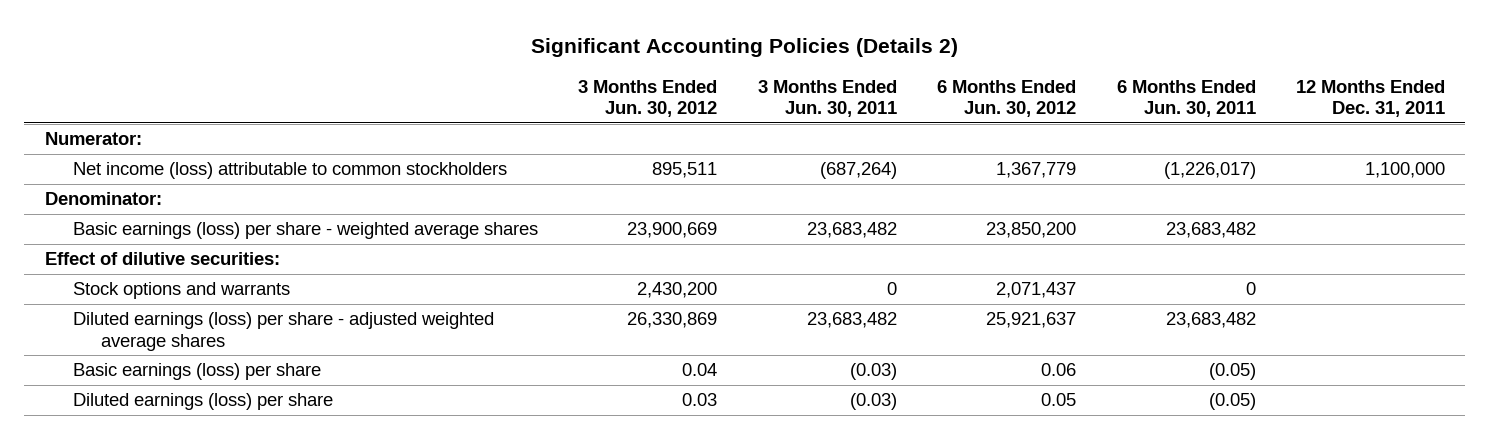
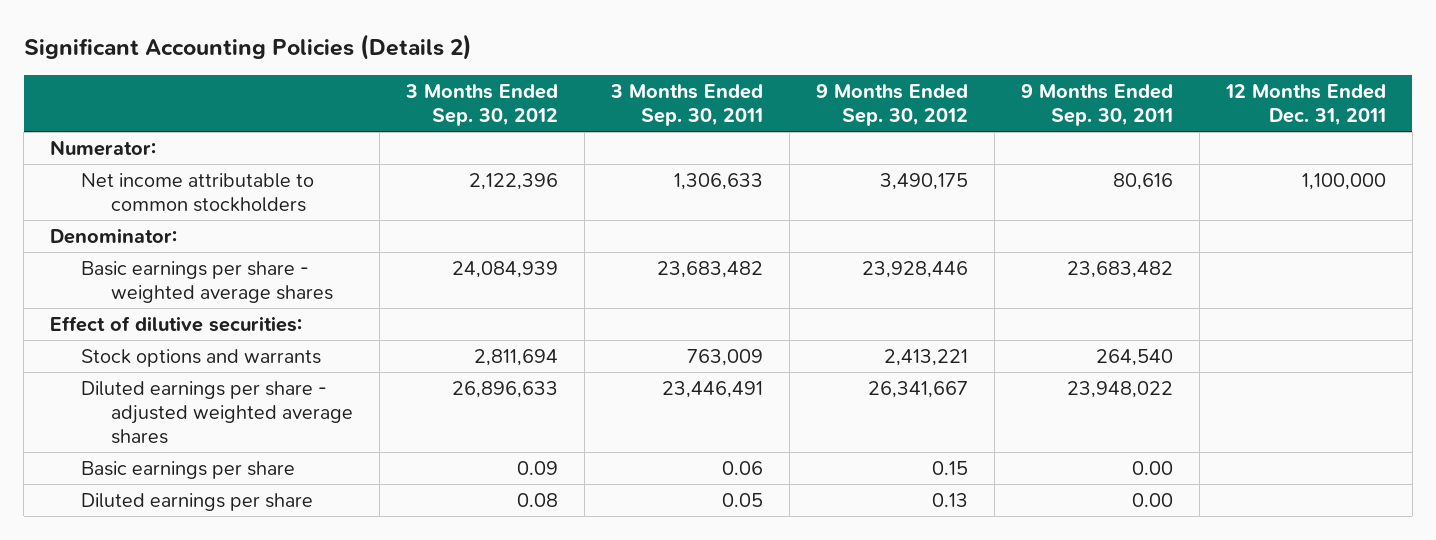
- | 3 Months Ended Jun. 30, 2012 | 3 Months Ended Jun. 30, 2011 | 6 Months Ended Jun. 30, 2012 | 6 Months Ended Jun. 30, 2011 | 12 Months Ended Dec. 31, 2011
+ | 3 Months Ended Sep. 30, 2012 | 3 Months Ended Sep. 30, 2011 | 9 Months Ended Sep. 30, 2012 | 9 Months Ended Sep. 30, 2011 | 12 Months Ended Dec. 31, 2011
- Net income (loss) attributable to common stockholders | 895,511 | (687,264) | 1,367,779 | (1,226,017) | 1,100,000
+ Net income attributable to common stockholders | 2,122,396 | 1,306,633 | 3,490,175 | 80,616 | 1,100,000
- Basic earnings (loss) per share - weighted average shares | 23,900,669 | 23,683,482 | 23,850,200 | 23,683,482 |
+ Basic earnings per share - weighted average shares | 24,084,939 | 23,683,482 | 23,928,446 | 23,683,482 |
- Diluted earnings (loss) per share - adjusted weighted average shares | 26,330,869 | 23,683,482 | 25,921,637 | 23,683,482 |
- Basic earnings (loss) per share | 0.04 | (0.03) | 0.06 | (0.05) |
- Diluted earnings (loss) per share | 0.03 | (0.03) | 0.05 | (0.05) |
+ Diluted earnings per share - adjusted weighted average shares | 26,896,633 | 23,446,491 | 26,341,667 | 23,948,022 |
+ Basic earnings per share | 0.09 | 0.06 | 0.15 | 0.00 |
+ Diluted earnings per share | 0.08 | 0.05 | 0.13 | 0.00 |

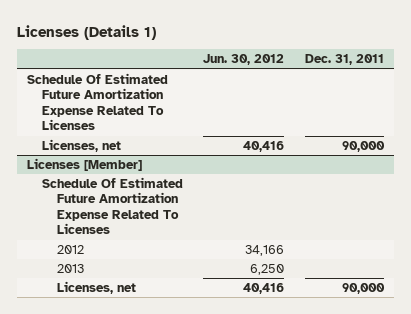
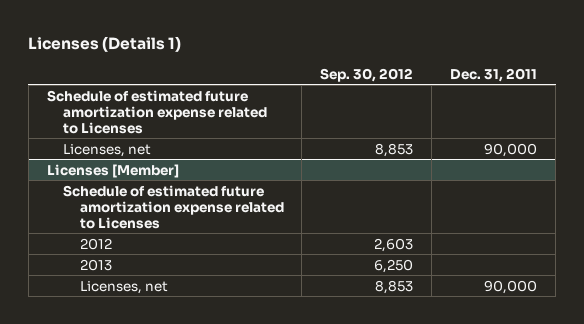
- | Jun. 30, 2012 | Dec. 31, 2011
+ | Sep. 30, 2012 | Dec. 31, 2011
- Schedule Of Estimated Future Amortization Expense Related To Licenses
+ Schedule of estimated future amortization expense related to Licenses
@ Licenses [Member]
- Schedule Of Estimated Future Amortization Expense Related To Licenses
+ Schedule of estimated future amortization expense related to Licenses

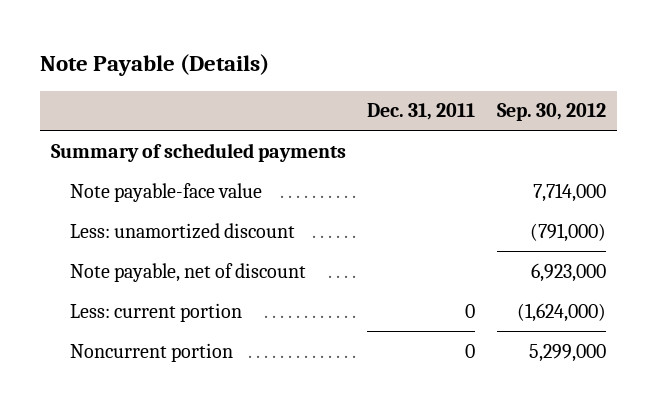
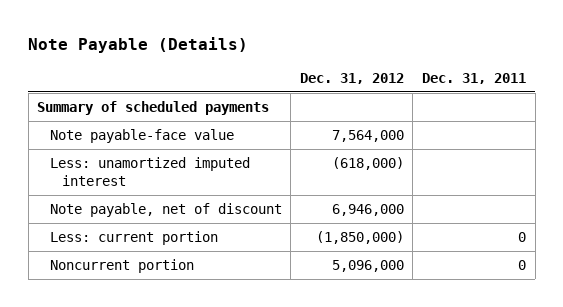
- | Dec. 31, 2011 | Sep. 30, 2012
+ | Dec. 31, 2012 | Dec. 31, 2011
- Less: unamortized discount | | (791,000)
+ Less: unamortized imputed interest | (618,000) |

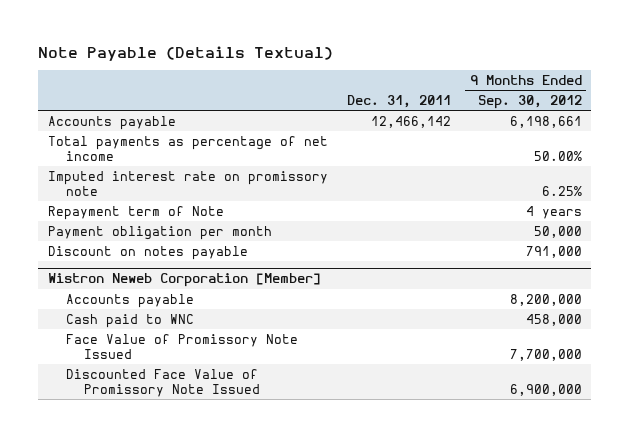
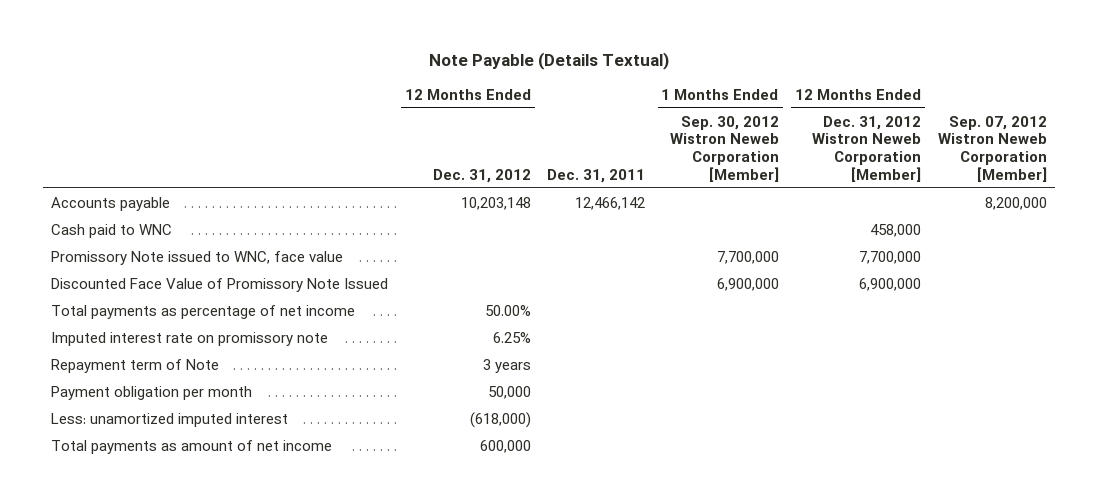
- | Dec. 31, 2011 | 9 Months Ended Sep. 30, 2012
+ | 12 Months Ended Dec. 31, 2012 | Dec. 31, 2011 | 1 Months Ended Sep. 30, 2012 Wistron Neweb Corporation [Member] | 12 Months Ended Dec. 31, 2012 Wistron Neweb Corporation [Member] | Sep. 07, 2012 Wistron Neweb Corporation [Member]
+ Cash paid to WNC | | | | 458,000 |
+ Promissory Note issued to WNC, face value | | | 7,700,000 | 7,700,000 |
+ Discounted Face Value of Promissory Note Issued | | | 6,900,000 | 6,900,000 |
- Discount on notes payable | | 791,000
- Wistron Neweb Corporation [Member]
- Accounts payable | | 8,200,000
- Cash paid to WNC | | 458,000
- Face Value of Promissory Note Issued | | 7,700,000
- Discounted Face Value of Promissory Note Issued | | 6,900,000
+ Less: unamortized imputed interest | (618,000) | | | |
+ Total payments as amount of net income | 600,000 | | | |

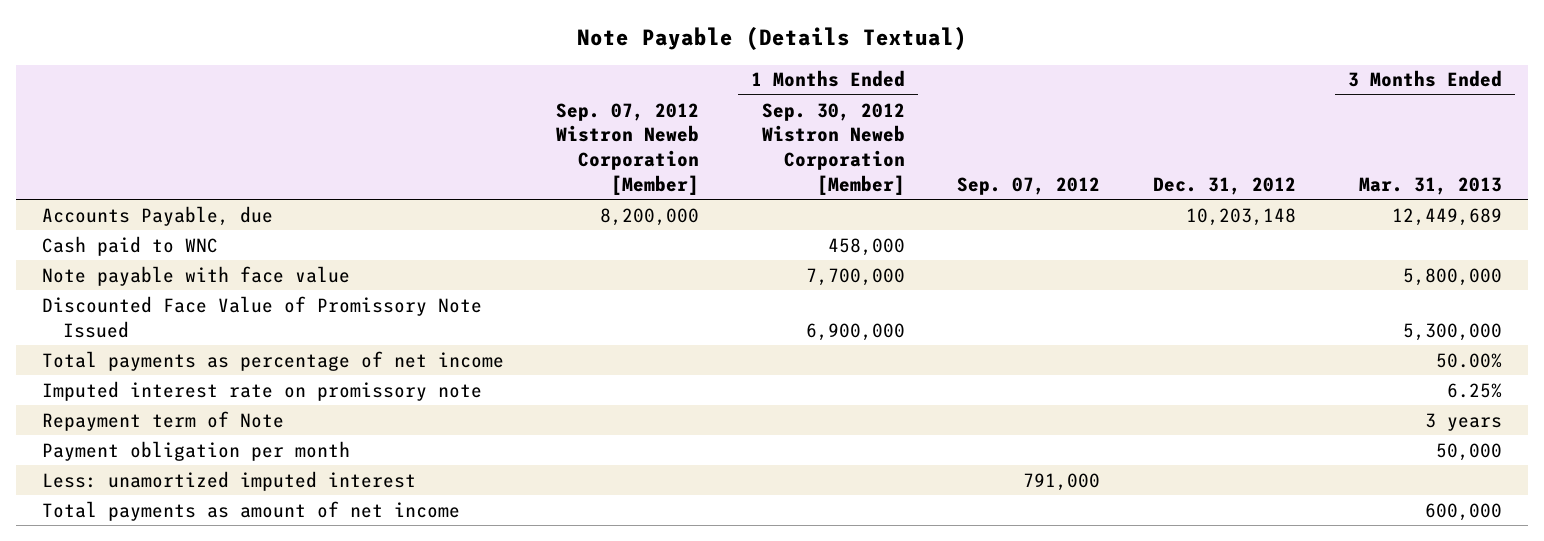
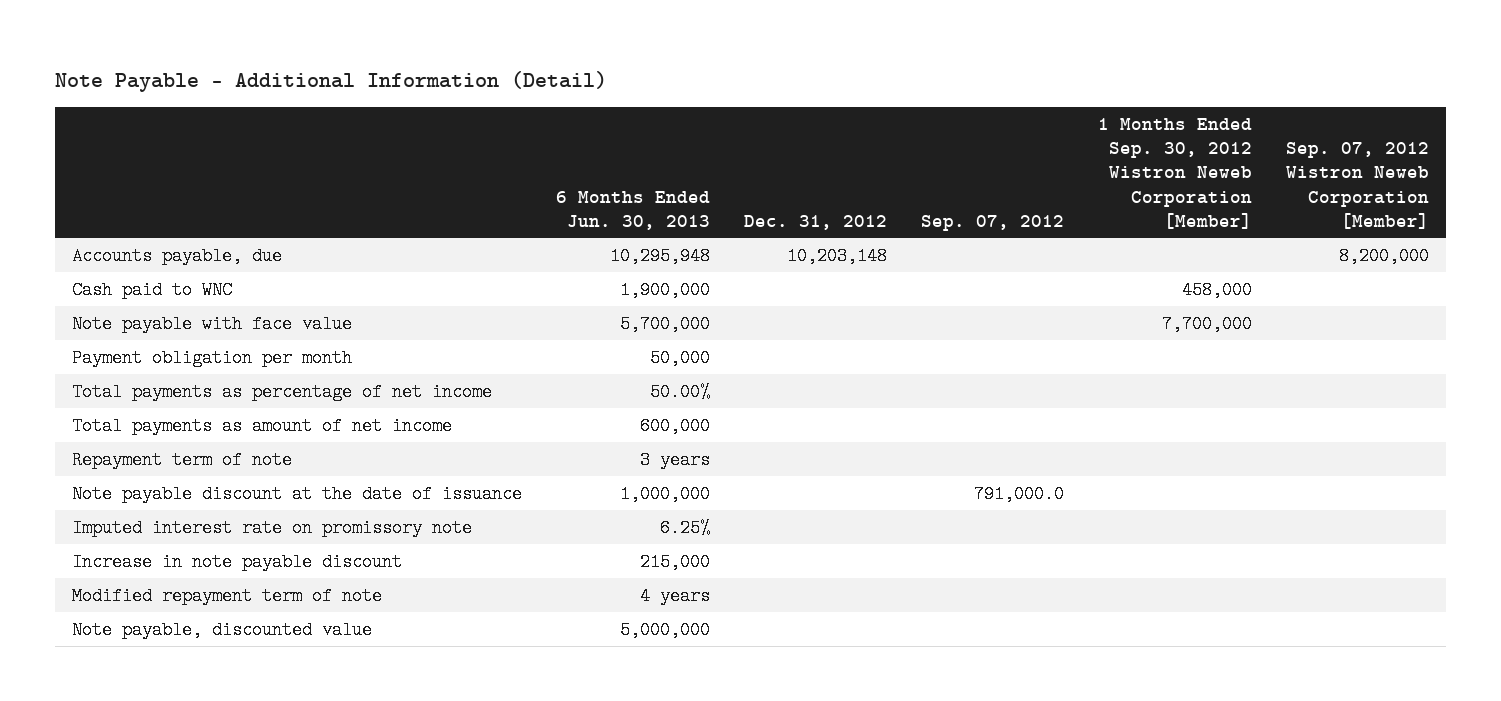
- Note Payable (Details Textual)
+ Note Payable - Additional Information (Detail)
- | Sep. 07, 2012 Wistron Neweb Corporation [Member] | 1 Months Ended Sep. 30, 2012 Wistron Neweb Corporation [Member] | Sep. 07, 2012 | Dec. 31, 2012 | 3 Months Ended Mar. 31, 2013
+ | 6 Months Ended Jun. 30, 2013 | Dec. 31, 2012 | Sep. 07, 2012 | 1 Months Ended Sep. 30, 2012 Wistron Neweb Corporation [Member] | Sep. 07, 2012 Wistron Neweb Corporation [Member]
- Accounts Payable, due | 8,200,000 | | | 10,203,148 | 12,449,689
+ Accounts payable, due | 10,295,948 | 10,203,148 | | | 8,200,000
- Discounted Face Value of Promissory Note Issued | | 6,900,000 | | | 5,300,000
- Repayment term of Note | | | | | 3 years
- Less: unamortized imputed interest | | | 791,000 | |
moved down: Total payments as percentage of net income | 50.00% | | | |
+ Repayment term of note | 3 years | | | |
+ Note payable discount at the date of issuance | 1,000,000 | | 791,000.0 | |
moved down: Imputed interest rate on promissory note | 6.25% | | | |
+ Increase in note payable discount | 215,000 | | | |
+ Modified repayment term of note | 4 years | | | |
+ Note payable, discounted value | 5,000,000 | | | |

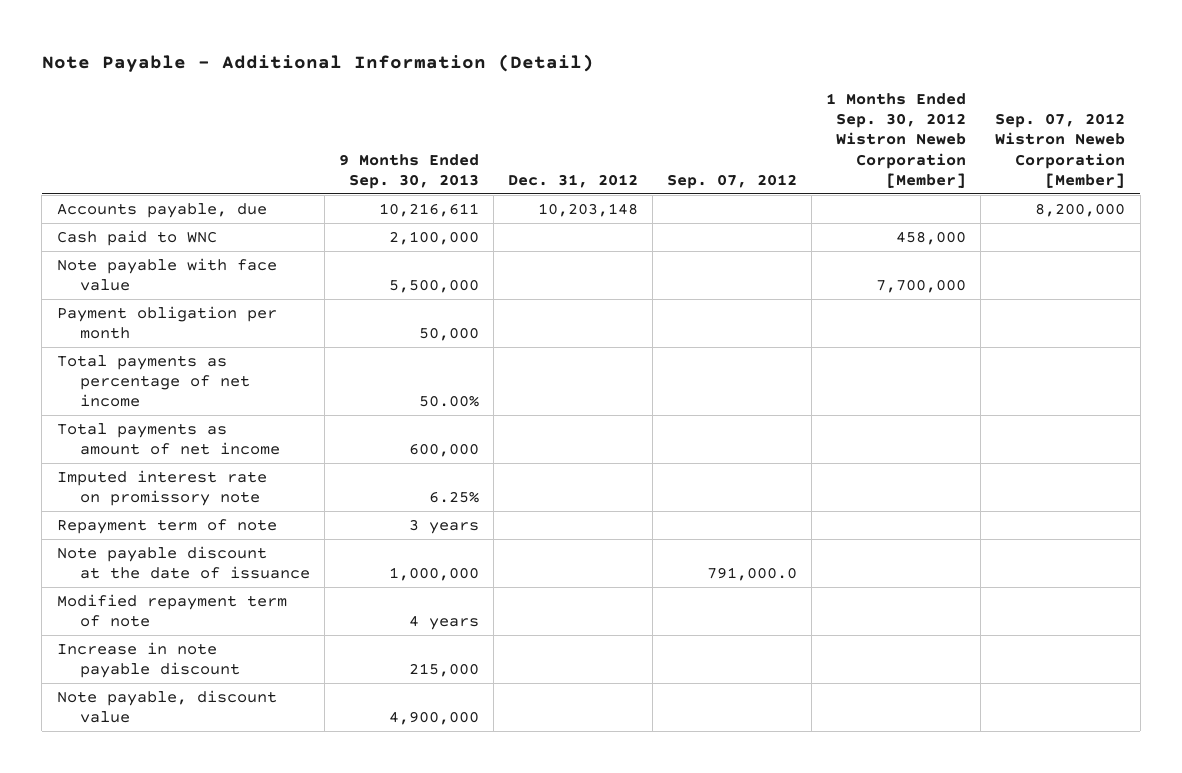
- | 6 Months Ended Jun. 30, 2013 | Dec. 31, 2012 | Sep. 07, 2012 | 1 Months Ended Sep. 30, 2012 Wistron Neweb Corporation [Member] | Sep. 07, 2012 Wistron Neweb Corporation [Member]
+ | 9 Months Ended Sep. 30, 2013 | Dec. 31, 2012 | Sep. 07, 2012 | 1 Months Ended Sep. 30, 2012 Wistron Neweb Corporation [Member] | Sep. 07, 2012 Wistron Neweb Corporation [Member]
moved up: Imputed interest rate on promissory note | 6.25% | | | |
- Note payable, discounted value | 5,000,000 | | | |
moved down: Increase in note payable discount | 215,000 | | | |
+ Note payable, discount value | 4,900,000 | | | |

